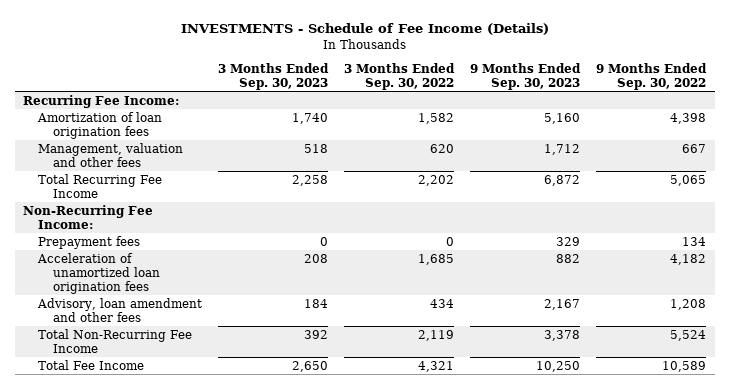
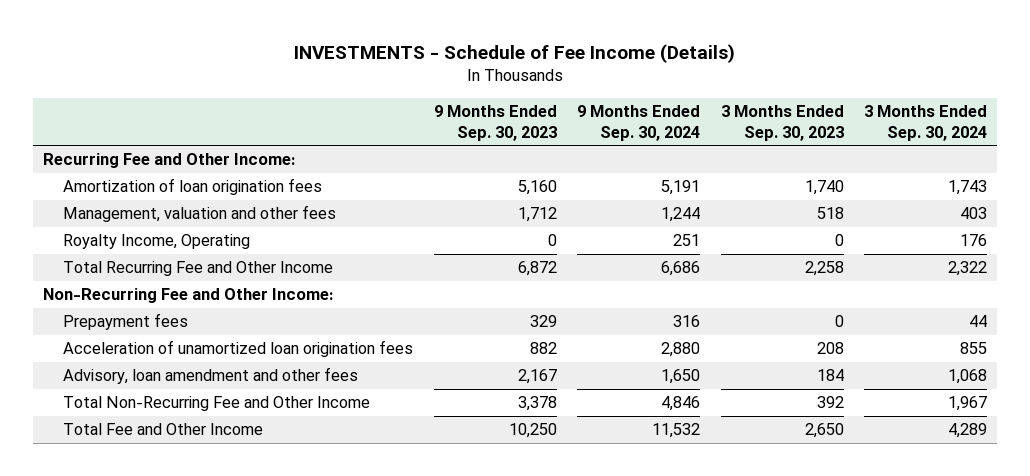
- | 3 Months Ended Sep. 30, 2023 | 3 Months Ended Sep. 30, 2022 | 9 Months Ended Sep. 30, 2023 | 9 Months Ended Sep. 30, 2022
+ | 9 Months Ended Sep. 30, 2023 | 9 Months Ended Sep. 30, 2024 | 3 Months Ended Sep. 30, 2023 | 3 Months Ended Sep. 30, 2024
- Recurring Fee Income:
+ Recurring Fee and Other Income:
- Total Recurring Fee Income | 2,258 | 2,202 | 6,872 | 5,065
- Non-Recurring Fee Income:
+ Royalty Income, Operating | 0 | 251 | 0 | 176
+ Total Recurring Fee and Other Income | 6,872 | 6,686 | 2,258 | 2,322
+ Non-Recurring Fee and Other Income:
- Total Non-Recurring Fee Income | 392 | 2,119 | 3,378 | 5,524
- Total Fee Income | 2,650 | 4,321 | 10,250 | 10,589
+ Total Non-Recurring Fee and Other Income | 3,378 | 4,846 | 392 | 1,967
+ Total Fee and Other Income | 10,250 | 11,532 | 2,650 | 4,289

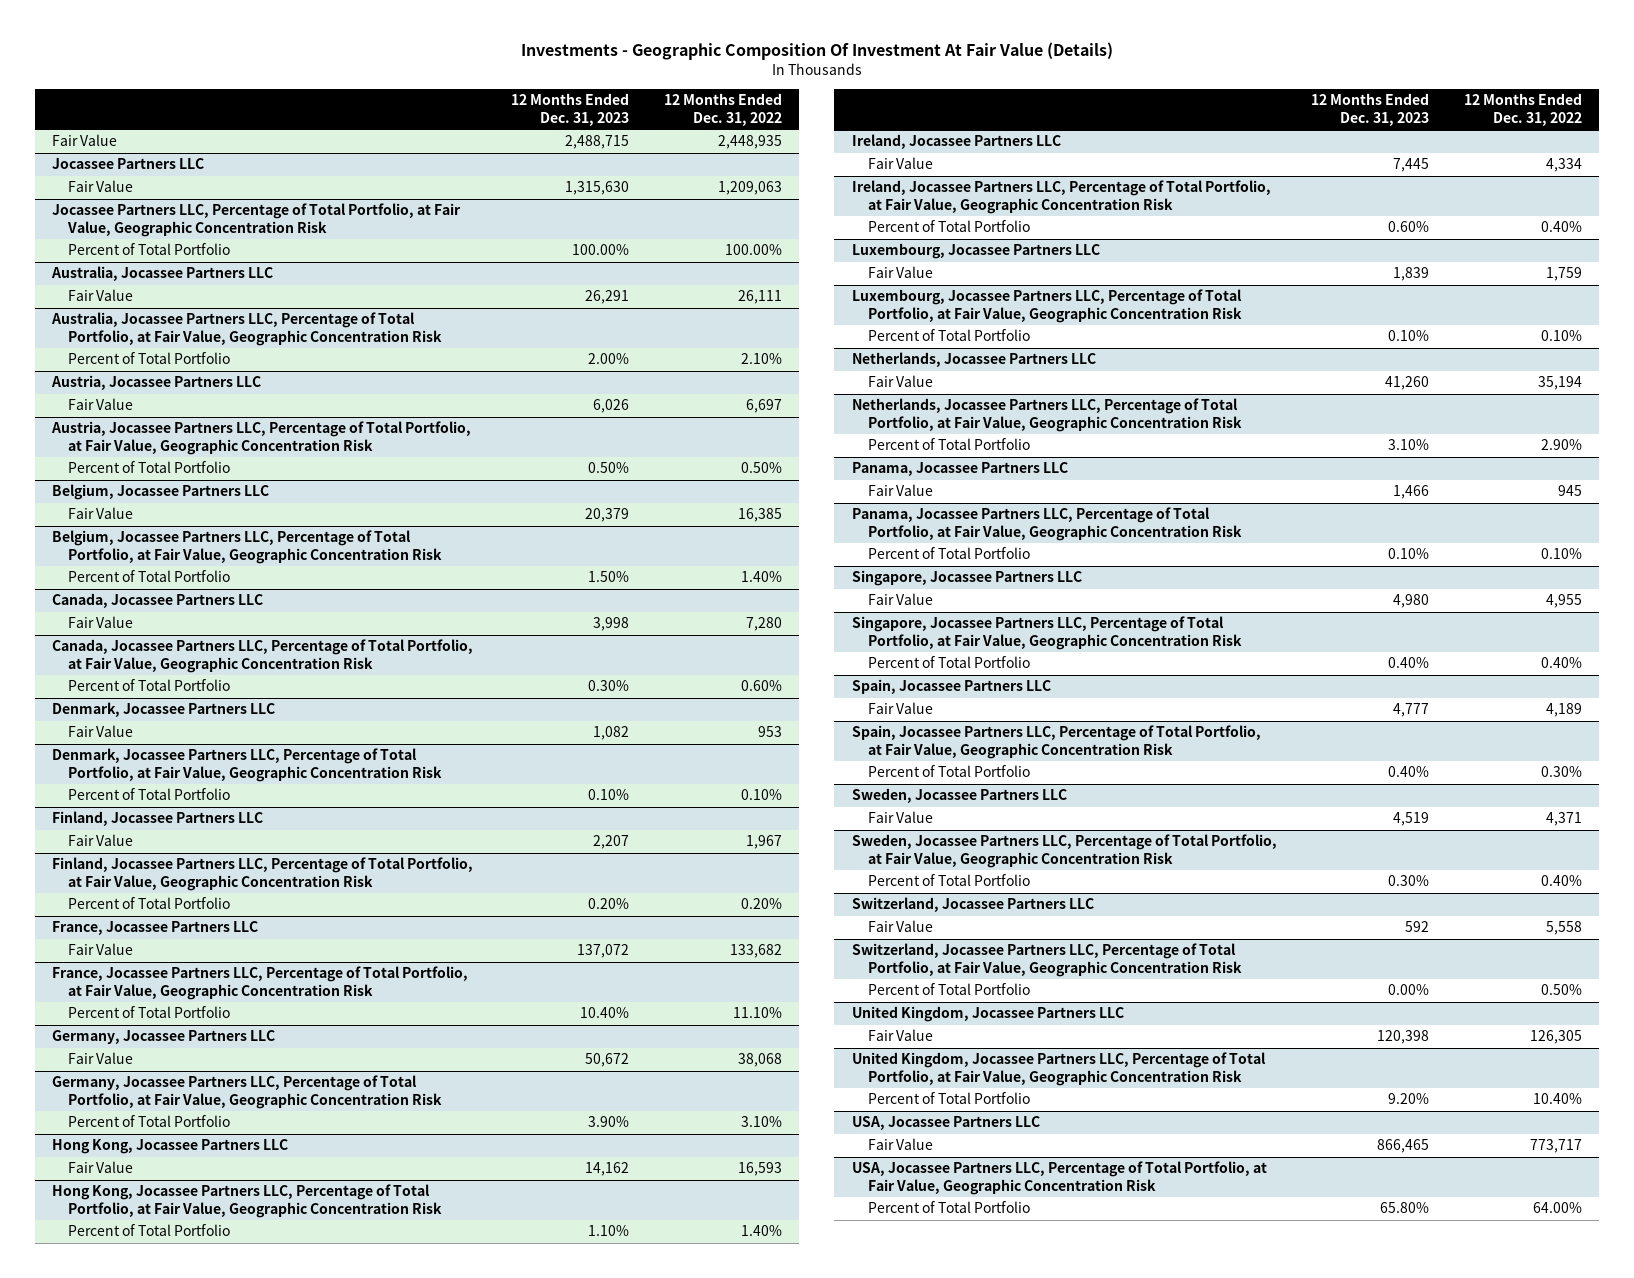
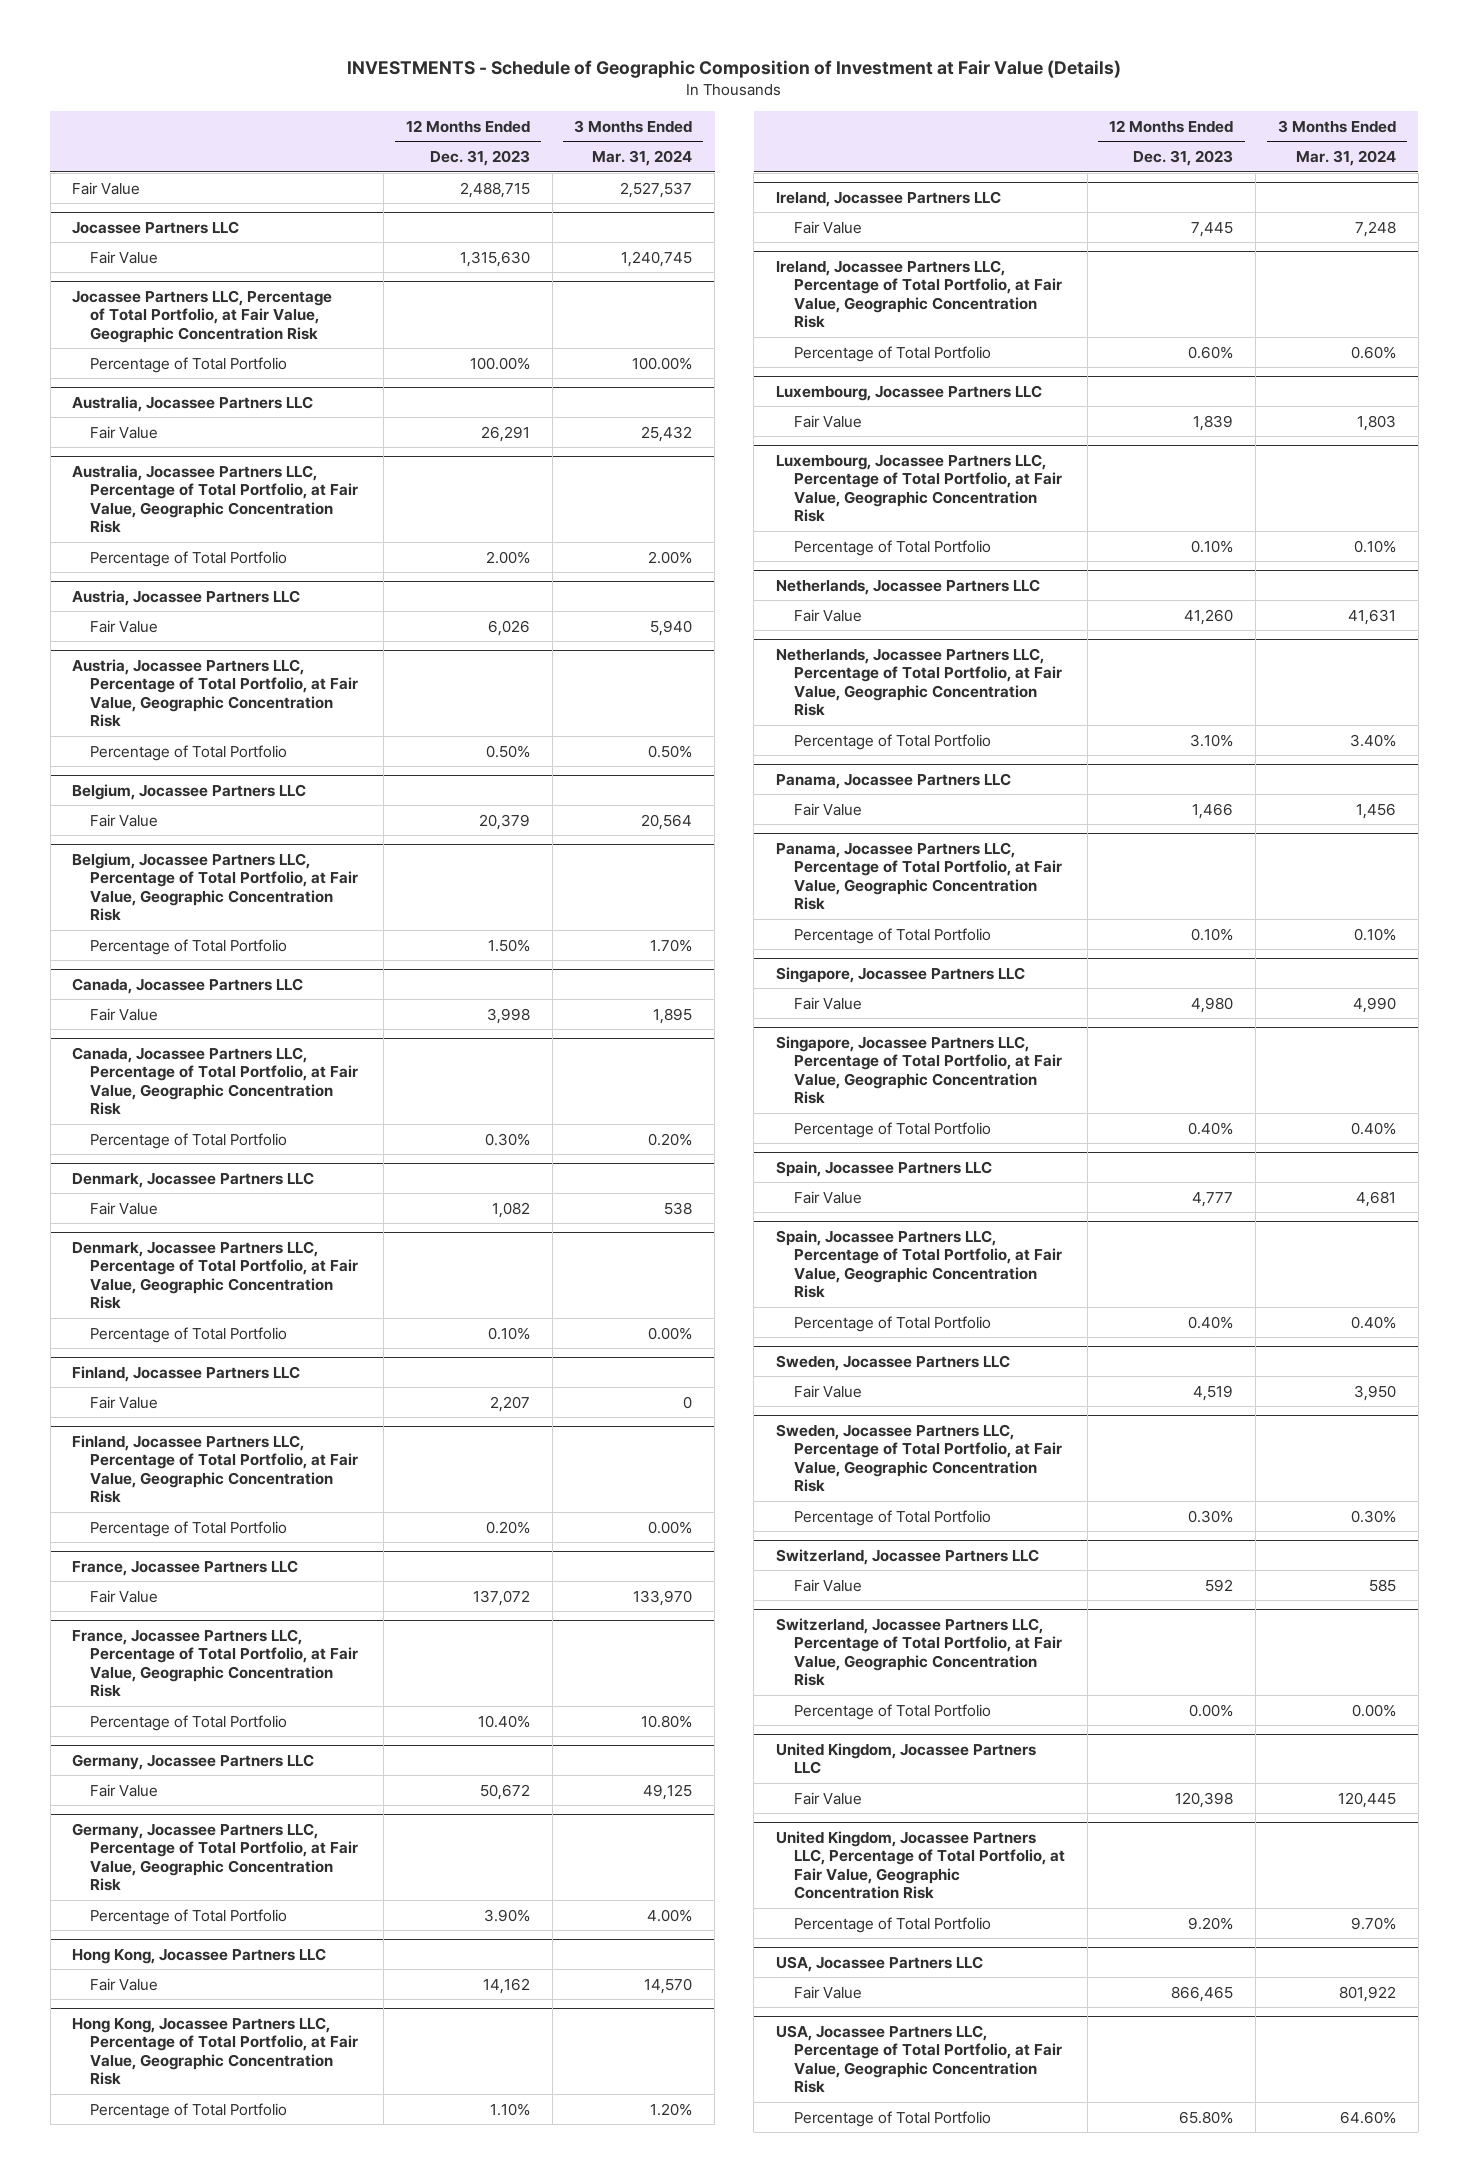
- Investments - Geographic Composition Of Investment At Fair Value (Details)
+ INVESTMENTS - Schedule of Geographic Composition of Investment at Fair Value (Details)
- | 12 Months Ended Dec. 31, 2023 | 12 Months Ended Dec. 31, 2022
+ | 12 Months Ended Dec. 31, 2023 | 3 Months Ended Mar. 31, 2024
@ Jocassee Partners LLC, Percentage of Total Portfolio, at Fair Value, Geographic Concentration Risk
- Percent of Total Portfolio | 100.00% | 100.00%
+ Percentage of Total Portfolio | 100.00% | 100.00%
@ Australia, Jocassee Partners LLC, Percentage of Total Portfolio, at Fair Value, Geographic Concentration Risk
- Percent of Total Portfolio | 2.00% | 2.10%
+ Percentage of Total Portfolio | 2.00% | 2.00%
@ Austria, Jocassee Partners LLC, Percentage of Total Portfolio, at Fair Value, Geographic Concentration Risk
- Percent of Total Portfolio | 0.50% | 0.50%
+ Percentage of Total Portfolio | 0.50% | 0.50%
@ Belgium, Jocassee Partners LLC, Percentage of Total Portfolio, at Fair Value, Geographic Concentration Risk
- Percent of Total Portfolio | 1.50% | 1.40%
+ Percentage of Total Portfolio | 1.50% | 1.70%
@ Canada, Jocassee Partners LLC, Percentage of Total Portfolio, at Fair Value, Geographic Concentration Risk
- Percent of Total Portfolio | 0.30% | 0.60%
+ Percentage of Total Portfolio | 0.30% | 0.20%
@ Denmark, Jocassee Partners LLC, Percentage of Total Portfolio, at Fair Value, Geographic Concentration Risk
- Percent of Total Portfolio | 0.10% | 0.10%
+ Percentage of Total Portfolio | 0.10% | 0.00%
@ Finland, Jocassee Partners LLC, Percentage of Total Portfolio, at Fair Value, Geographic Concentration Risk
- Percent of Total Portfolio | 0.20% | 0.20%
+ Percentage of Total Portfolio | 0.20% | 0.00%
@ France, Jocassee Partners LLC, Percentage of Total Portfolio, at Fair Value, Geographic Concentration Risk
- Percent of Total Portfolio | 10.40% | 11.10%
+ Percentage of Total Portfolio | 10.40% | 10.80%
@ Germany, Jocassee Partners LLC, Percentage of Total Portfolio, at Fair Value, Geographic Concentration Risk
- Percent of Total Portfolio | 3.90% | 3.10%
+ Percentage of Total Portfolio | 3.90% | 4.00%
@ Hong Kong, Jocassee Partners LLC, Percentage of Total Portfolio, at Fair Value, Geographic Concentration Risk
- Percent of Total Portfolio | 1.10% | 1.40%
+ Percentage of Total Portfolio | 1.10% | 1.20%
@ Ireland, Jocassee Partners LLC, Percentage of Total Portfolio, at Fair Value, Geographic Concentration Risk
- Percent of Total Portfolio | 0.60% | 0.40%
+ Percentage of Total Portfolio | 0.60% | 0.60%
@ Luxembourg, Jocassee Partners LLC, Percentage of Total Portfolio, at Fair Value, Geographic Concentration Risk
- Percent of Total Portfolio | 0.10% | 0.10%
+ Percentage of Total Portfolio | 0.10% | 0.10%
@ Netherlands, Jocassee Partners LLC, Percentage of Total Portfolio, at Fair Value, Geographic Concentration Risk
- Percent of Total Portfolio | 3.10% | 2.90%
+ Percentage of Total Portfolio | 3.10% | 3.40%
@ Panama, Jocassee Partners LLC, Percentage of Total Portfolio, at Fair Value, Geographic Concentration Risk
- Percent of Total Portfolio | 0.10% | 0.10%
+ Percentage of Total Portfolio | 0.10% | 0.10%
@ Singapore, Jocassee Partners LLC, Percentage of Total Portfolio, at Fair Value, Geographic Concentration Risk
- Percent of Total Portfolio | 0.40% | 0.40%
+ Percentage of Total Portfolio | 0.40% | 0.40%
@ Spain, Jocassee Partners LLC, Percentage of Total Portfolio, at Fair Value, Geographic Concentration Risk
- Percent of Total Portfolio | 0.40% | 0.30%
+ Percentage of Total Portfolio | 0.40% | 0.40%
@ Sweden, Jocassee Partners LLC, Percentage of Total Portfolio, at Fair Value, Geographic Concentration Risk
- Percent of Total Portfolio | 0.30% | 0.40%
+ Percentage of Total Portfolio | 0.30% | 0.30%
@ Switzerland, Jocassee Partners LLC, Percentage of Total Portfolio, at Fair Value, Geographic Concentration Risk
- Percent of Total Portfolio | 0.00% | 0.50%
+ Percentage of Total Portfolio | 0.00% | 0.00%
@ United Kingdom, Jocassee Partners LLC, Percentage of Total Portfolio, at Fair Value, Geographic Concentration Risk
- Percent of Total Portfolio | 9.20% | 10.40%
+ Percentage of Total Portfolio | 9.20% | 9.70%
@ USA, Jocassee Partners LLC, Percentage of Total Portfolio, at Fair Value, Geographic Concentration Risk
- Percent of Total Portfolio | 65.80% | 64.00%
+ Percentage of Total Portfolio | 65.80% | 64.60%

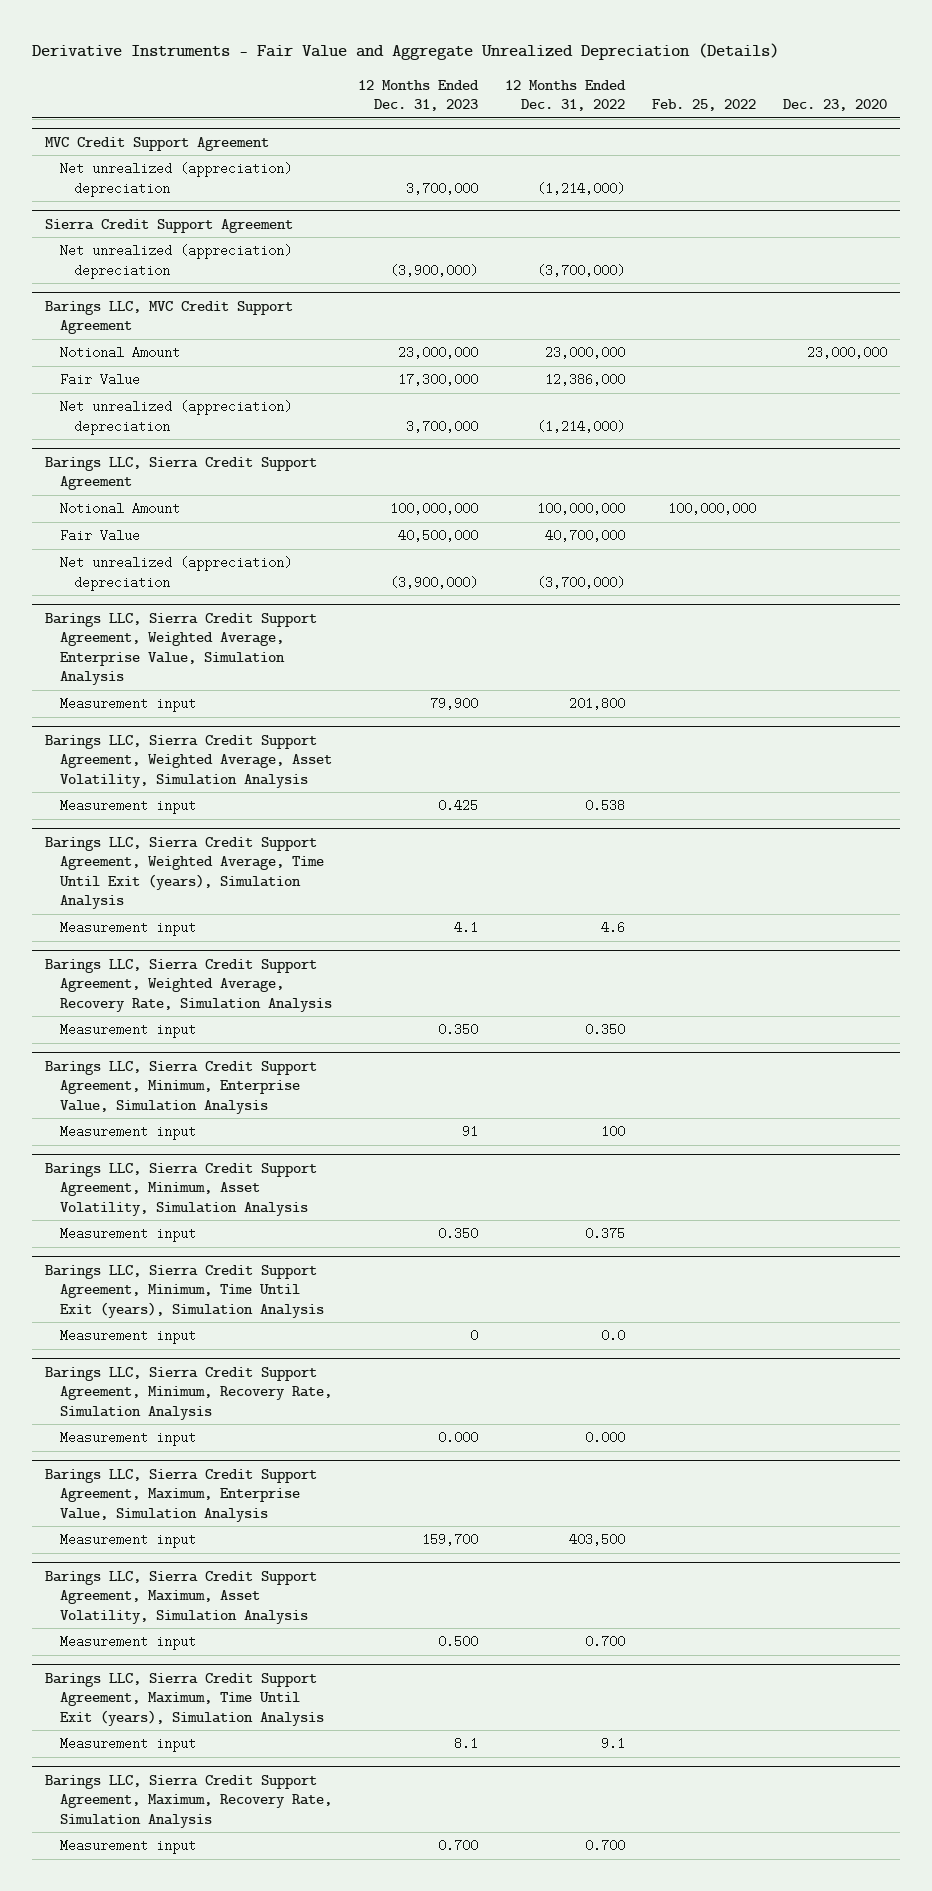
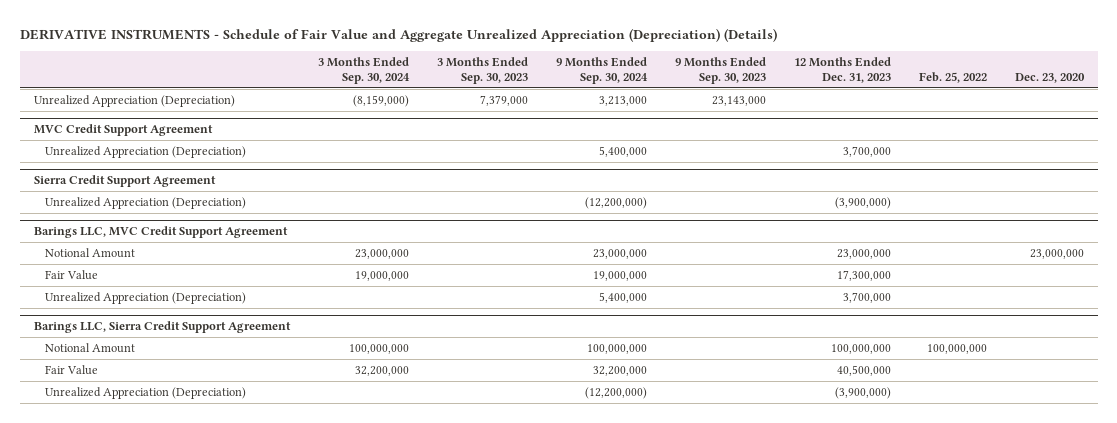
- Derivative Instruments - Fair Value and Aggregate Unrealized Depreciation (Details)
+ DERIVATIVE INSTRUMENTS - Schedule of Fair Value and Aggregate Unrealized Appreciation (Depreciation) (Details)
- | 12 Months Ended Dec. 31, 2023 | 12 Months Ended Dec. 31, 2022 | Feb. 25, 2022 | Dec. 23, 2020
+ | 3 Months Ended Sep. 30, 2024 | 3 Months Ended Sep. 30, 2023 | 9 Months Ended Sep. 30, 2024 | 9 Months Ended Sep. 30, 2023 | 12 Months Ended Dec. 31, 2023 | Feb. 25, 2022 | Dec. 23, 2020
+ Unrealized Appreciation (Depreciation) | (8,159,000) | 7,379,000 | 3,213,000 | 23,143,000 | | |
@ MVC Credit Support Agreement
- Net unrealized (appreciation) depreciation | 3,700,000 | (1,214,000) | |
+ Unrealized Appreciation (Depreciation) | | | 5,400,000 | | 3,700,000 | |
@ Sierra Credit Support Agreement
- Net unrealized (appreciation) depreciation | (3,900,000) | (3,700,000) | |
+ Unrealized Appreciation (Depreciation) | | | (12,200,000) | | (3,900,000) | |
@ Barings LLC, MVC Credit Support Agreement
- Net unrealized (appreciation) depreciation | 3,700,000 | (1,214,000) | |
+ Unrealized Appreciation (Depreciation) | | | 5,400,000 | | 3,700,000 | |
@ Barings LLC, Sierra Credit Support Agreement
- Net unrealized (appreciation) depreciation | (3,900,000) | (3,700,000) | |
- Barings LLC, Sierra Credit Support Agreement, Weighted Average, Enterprise Value, Simulation Analysis
- Measurement input | 79,900 | 201,800 | |
- Barings LLC, Sierra Credit Support Agreement, Weighted Average, Asset Volatility, Simulation Analysis
- Measurement input | 0.425 | 0.538 | |
- Barings LLC, Sierra Credit Support Agreement, Weighted Average, Time Until Exit (years), Simulation Analysis
- Measurement input | 4.1 | 4.6 | |
- Barings LLC, Sierra Credit Support Agreement, Weighted Average, Recovery Rate, Simulation Analysis
- Measurement input | 0.350 | 0.350 | |
- Barings LLC, Sierra Credit Support Agreement, Minimum, Enterprise Value, Simulation Analysis
- Measurement input | 91 | 100 | |
- Barings LLC, Sierra Credit Support Agreement, Minimum, Asset Volatility, Simulation Analysis
- Measurement input | 0.350 | 0.375 | |
- Barings LLC, Sierra Credit Support Agreement, Minimum, Time Until Exit (years), Simulation Analysis
- Measurement input | 0 | 0.0 | |
- Barings LLC, Sierra Credit Support Agreement, Minimum, Recovery Rate, Simulation Analysis
- Measurement input | 0.000 | 0.000 | |
- Barings LLC, Sierra Credit Support Agreement, Maximum, Enterprise Value, Simulation Analysis
- Measurement input | 159,700 | 403,500 | |
- Barings LLC, Sierra Credit Support Agreement, Maximum, Asset Volatility, Simulation Analysis
- Measurement input | 0.500 | 0.700 | |
- Barings LLC, Sierra Credit Support Agreement, Maximum, Time Until Exit (years), Simulation Analysis
- Measurement input | 8.1 | 9.1 | |
- Barings LLC, Sierra Credit Support Agreement, Maximum, Recovery Rate, Simulation Analysis
- Measurement input | 0.700 | 0.700 | |
@ Barings LLC, Sierra Credit Support Agreement
+ Unrealized Appreciation (Depreciation) | | | (12,200,000) | | (3,900,000) | |

